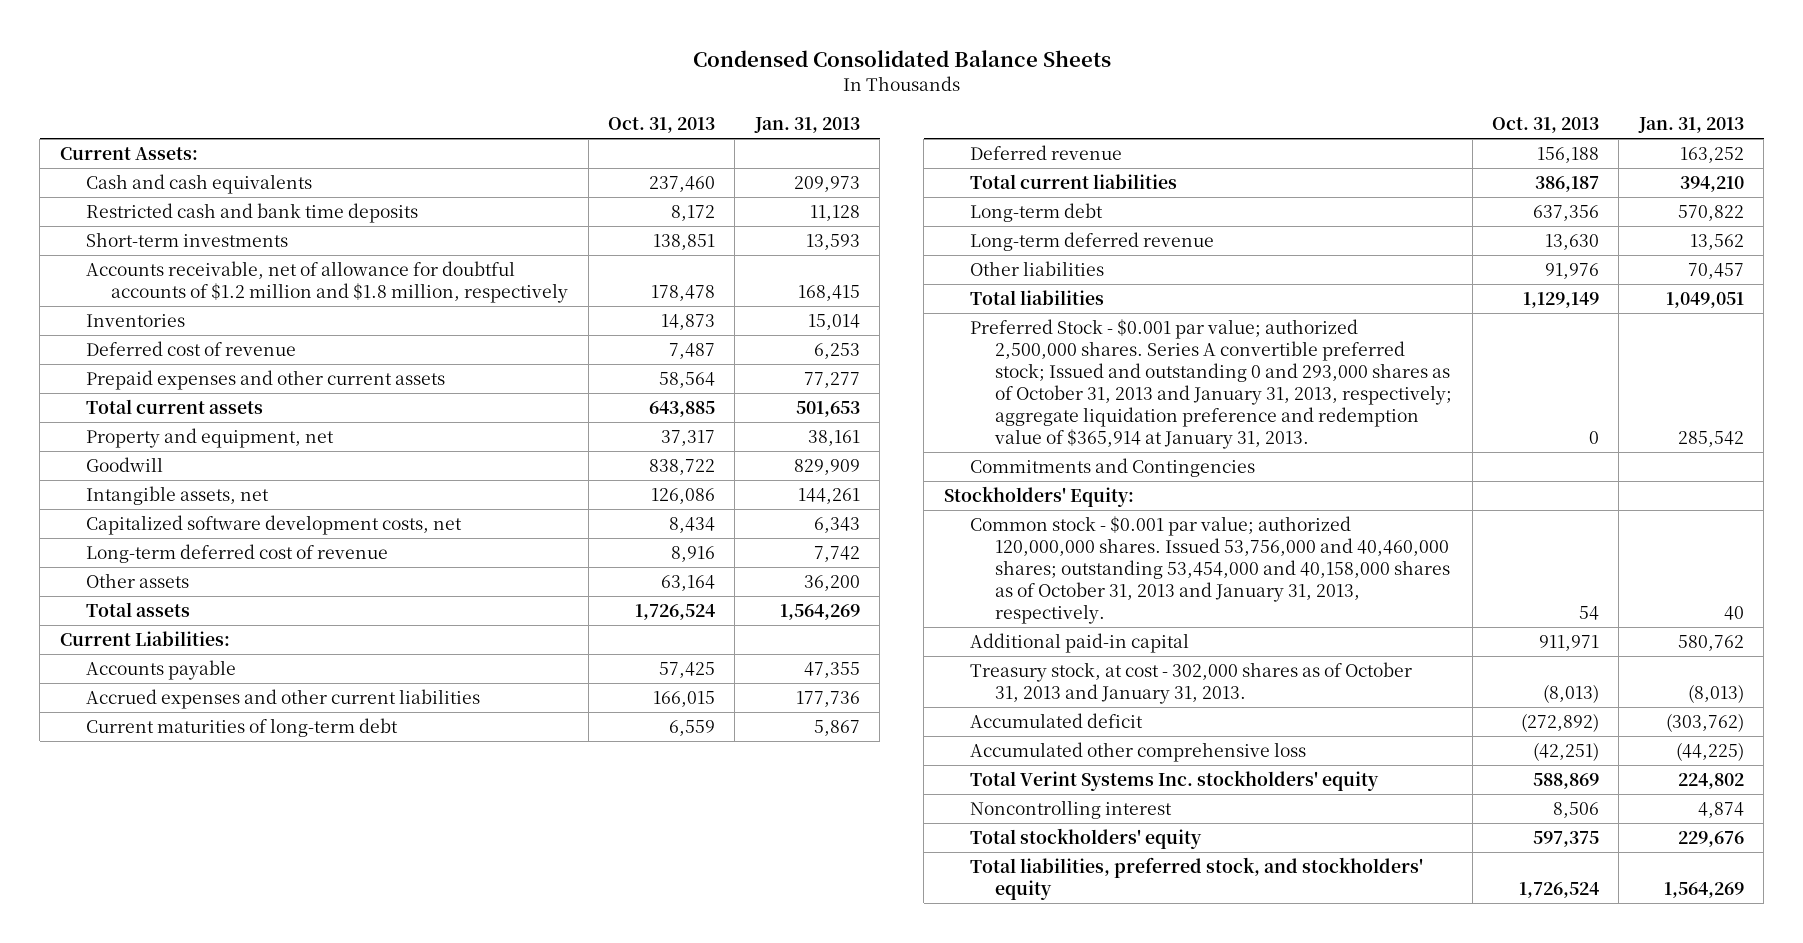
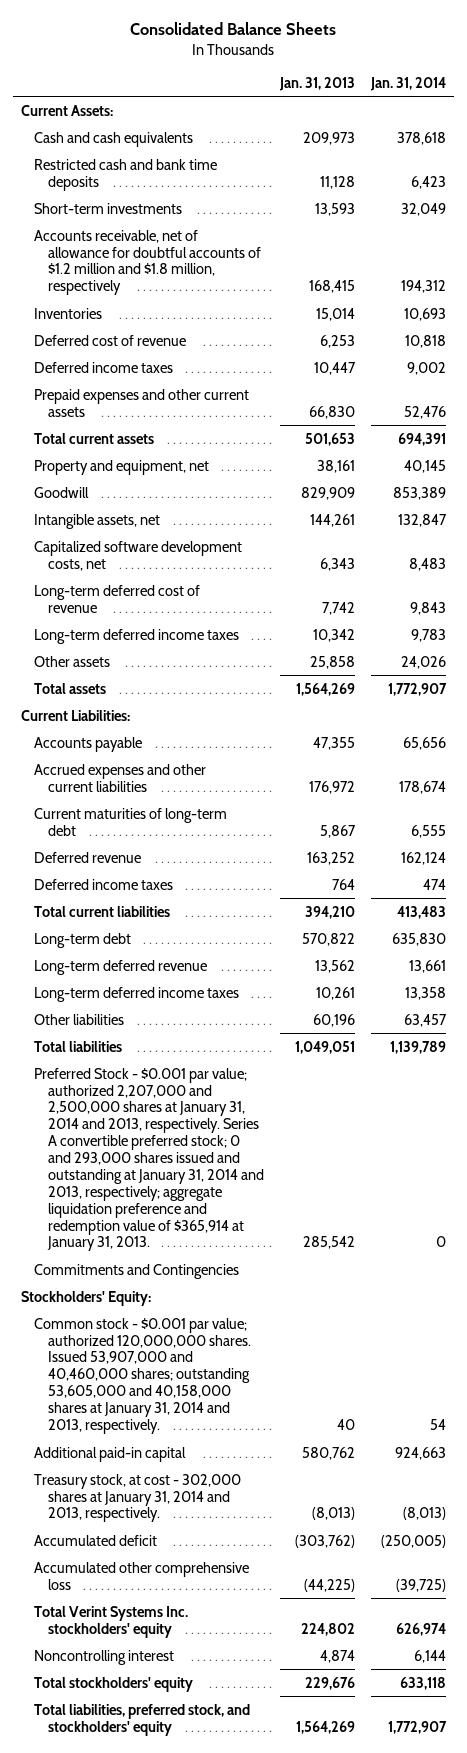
- Condensed Consolidated Balance Sheets
+ Consolidated Balance Sheets
- | Oct. 31, 2013 | Jan. 31, 2013
+ | Jan. 31, 2013 | Jan. 31, 2014
- Prepaid expenses and other current assets | 58,564 | 77,277
+ Deferred income taxes | 10,447 | 9,002
+ Prepaid expenses and other current assets | 66,830 | 52,476
- Other assets | 63,164 | 36,200
+ Long-term deferred income taxes | 10,342 | 9,783
+ Other assets | 25,858 | 24,026
- Accrued expenses and other current liabilities | 166,015 | 177,736
+ Accrued expenses and other current liabilities | 176,972 | 178,674
+ Deferred income taxes | 764 | 474
- Other liabilities | 91,976 | 70,457
+ Long-term deferred income taxes | 10,261 | 13,358
+ Other liabilities | 60,196 | 63,457
- Preferred Stock - $0.001 par value; authorized 2,500,000 shares. Series A convertible preferred stock; Issued and outstanding 0 and 293,000 shares as of October 31, 2013 and January 31, 2013, respectively; aggregate liquidation preference and redemption value of $365,914 at January 31, 2013. | 0 | 285,542
+ Preferred Stock - $0.001 par value; authorized 2,207,000 and 2,500,000 shares at January 31, 2014 and 2013, respectively. Series A convertible preferred stock; 0 and 293,000 shares issued and outstanding at January 31, 2014 and 2013, respectively; aggregate liquidation preference and redemption value of $365,914 at January 31, 2013. | 285,542 | 0
- Common stock - $0.001 par value; authorized 120,000,000 shares. Issued 53,756,000 and 40,460,000 shares; outstanding 53,454,000 and 40,158,000 shares as of October 31, 2013 and January 31, 2013, respectively. | 54 | 40
+ Common stock - $0.001 par value; authorized 120,000,000 shares. Issued 53,907,000 and 40,460,000 shares; outstanding 53,605,000 and 40,158,000 shares at January 31, 2014 and 2013, respectively. | 40 | 54
- Treasury stock, at cost - 302,000 shares as of October 31, 2013 and January 31, 2013. | (8,013) | (8,013)
+ Treasury stock, at cost - 302,000 shares at January 31, 2014 and 2013, respectively. | (8,013) | (8,013)

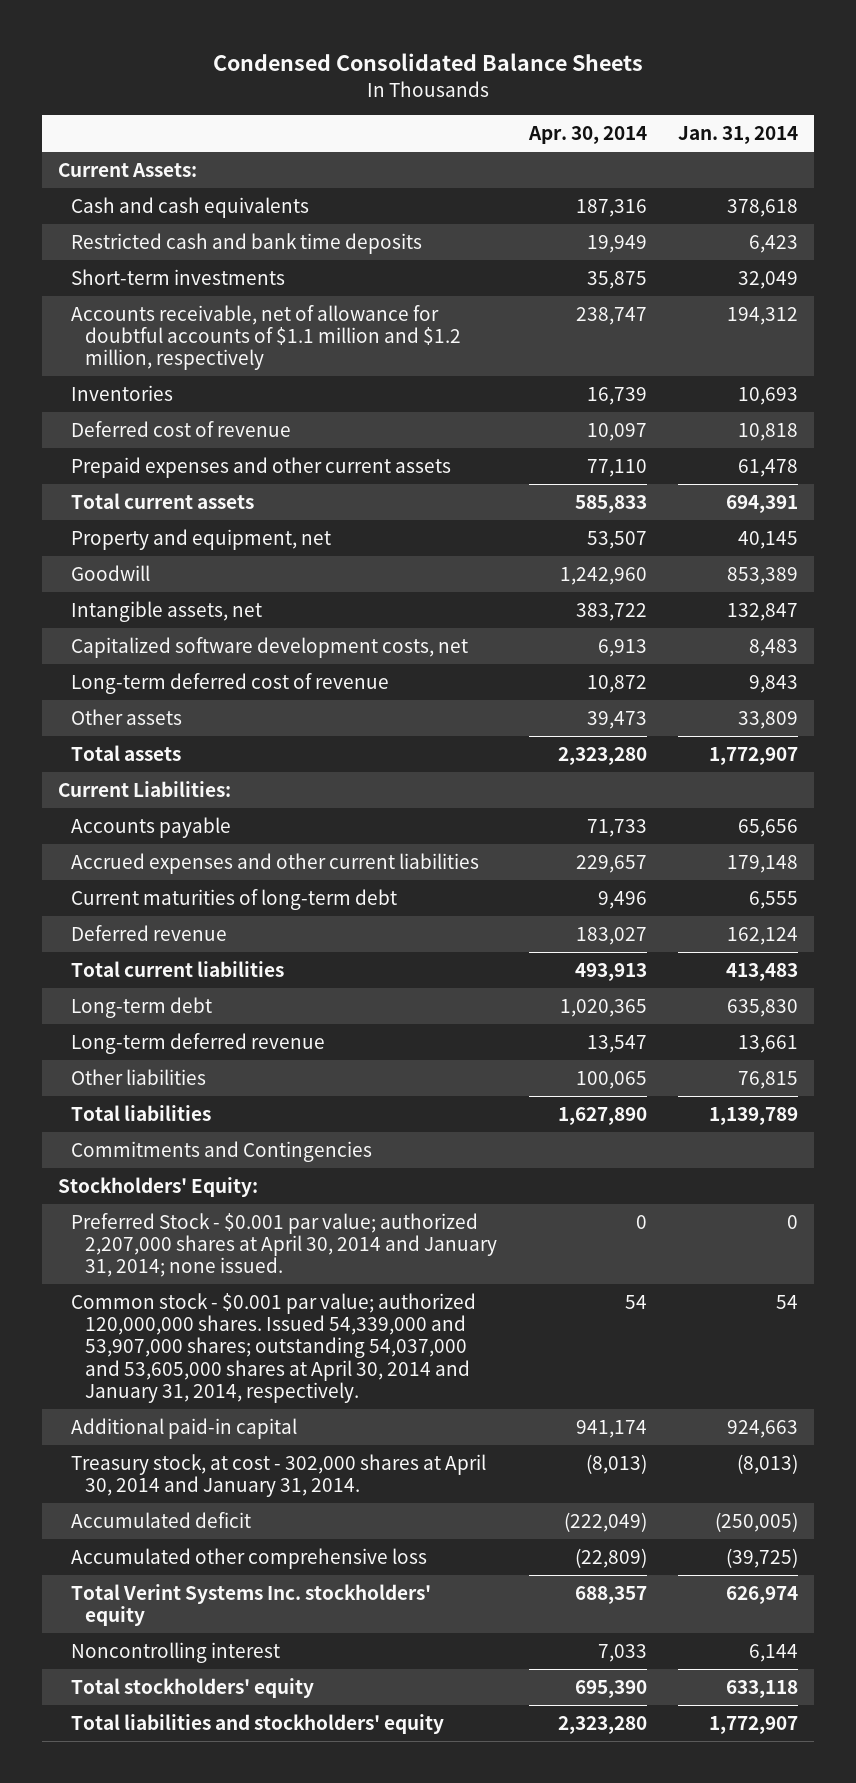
- Consolidated Balance Sheets
+ Condensed Consolidated Balance Sheets
- | Jan. 31, 2013 | Jan. 31, 2014
+ | Apr. 30, 2014 | Jan. 31, 2014
- Accounts receivable, net of allowance for doubtful accounts of $1.2 million and $1.8 million, respectively | 168,415 | 194,312
+ Accounts receivable, net of allowance for doubtful accounts of $1.1 million and $1.2 million, respectively | 238,747 | 194,312
- Deferred income taxes | 10,447 | 9,002
- Prepaid expenses and other current assets | 66,830 | 52,476
+ Prepaid expenses and other current assets | 77,110 | 61,478
- Long-term deferred income taxes | 10,342 | 9,783
- Other assets | 25,858 | 24,026
+ Other assets | 39,473 | 33,809
- Accrued expenses and other current liabilities | 176,972 | 178,674
+ Accrued expenses and other current liabilities | 229,657 | 179,148
- Deferred income taxes | 764 | 474
- Long-term deferred income taxes | 10,261 | 13,358
- Other liabilities | 60,196 | 63,457
+ Other liabilities | 100,065 | 76,815
- Preferred Stock - $0.001 par value; authorized 2,207,000 and 2,500,000 shares at January 31, 2014 and 2013, respectively. Series A convertible preferred stock; 0 and 293,000 shares issued and outstanding at January 31, 2014 and 2013, respectively; aggregate liquidation preference and redemption value of $365,914 at January 31, 2013. | 285,542 | 0
- Common stock - $0.001 par value; authorized 120,000,000 shares. Issued 53,907,000 and 40,460,000 shares; outstanding 53,605,000 and 40,158,000 shares at January 31, 2014 and 2013, respectively. | 40 | 54
+ Preferred Stock - $0.001 par value; authorized 2,207,000 shares at April 30, 2014 and January 31, 2014; none issued. | 0 | 0
+ Common stock - $0.001 par value; authorized 120,000,000 shares. Issued 54,339,000 and 53,907,000 shares; outstanding 54,037,000 and 53,605,000 shares at April 30, 2014 and January 31, 2014, respectively. | 54 | 54
- Treasury stock, at cost - 302,000 shares at January 31, 2014 and 2013, respectively. | (8,013) | (8,013)
+ Treasury stock, at cost - 302,000 shares at April 30, 2014 and January 31, 2014. | (8,013) | (8,013)
- Total liabilities, preferred stock, and stockholders' equity | 1,564,269 | 1,772,907
+ Total liabilities and stockholders' equity | 2,323,280 | 1,772,907

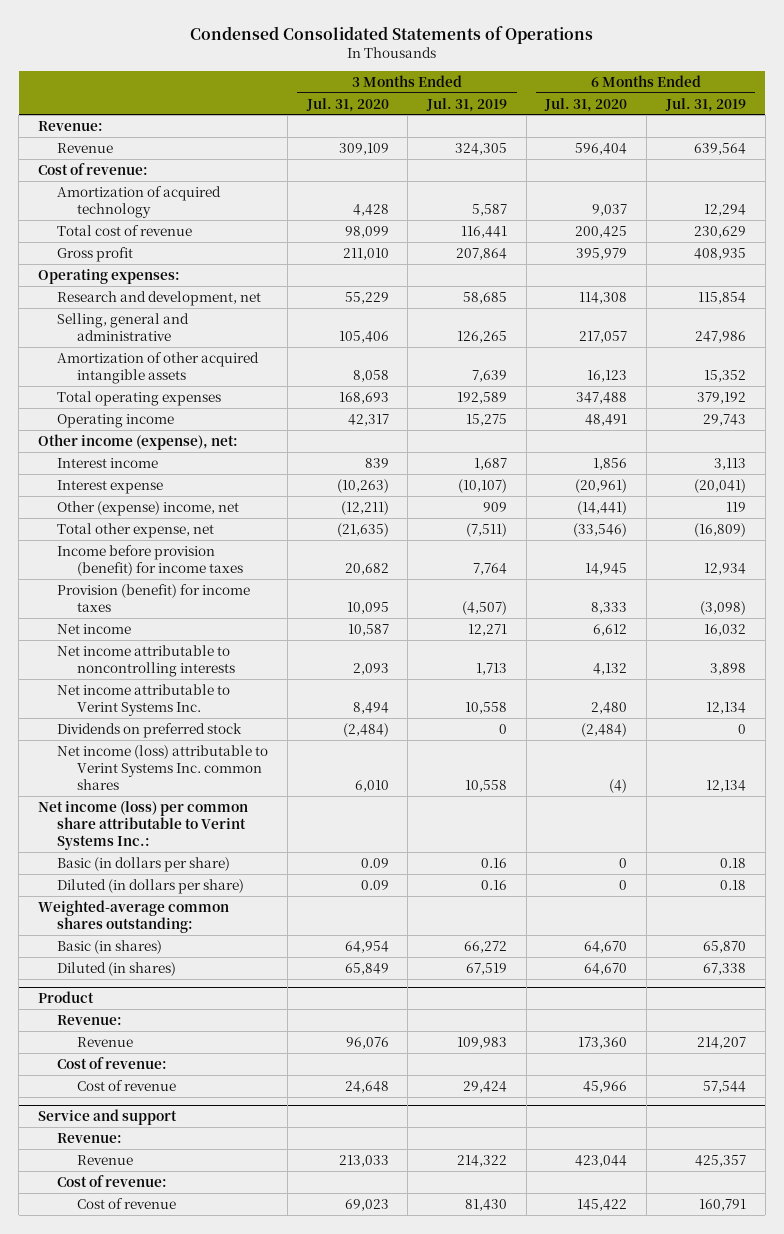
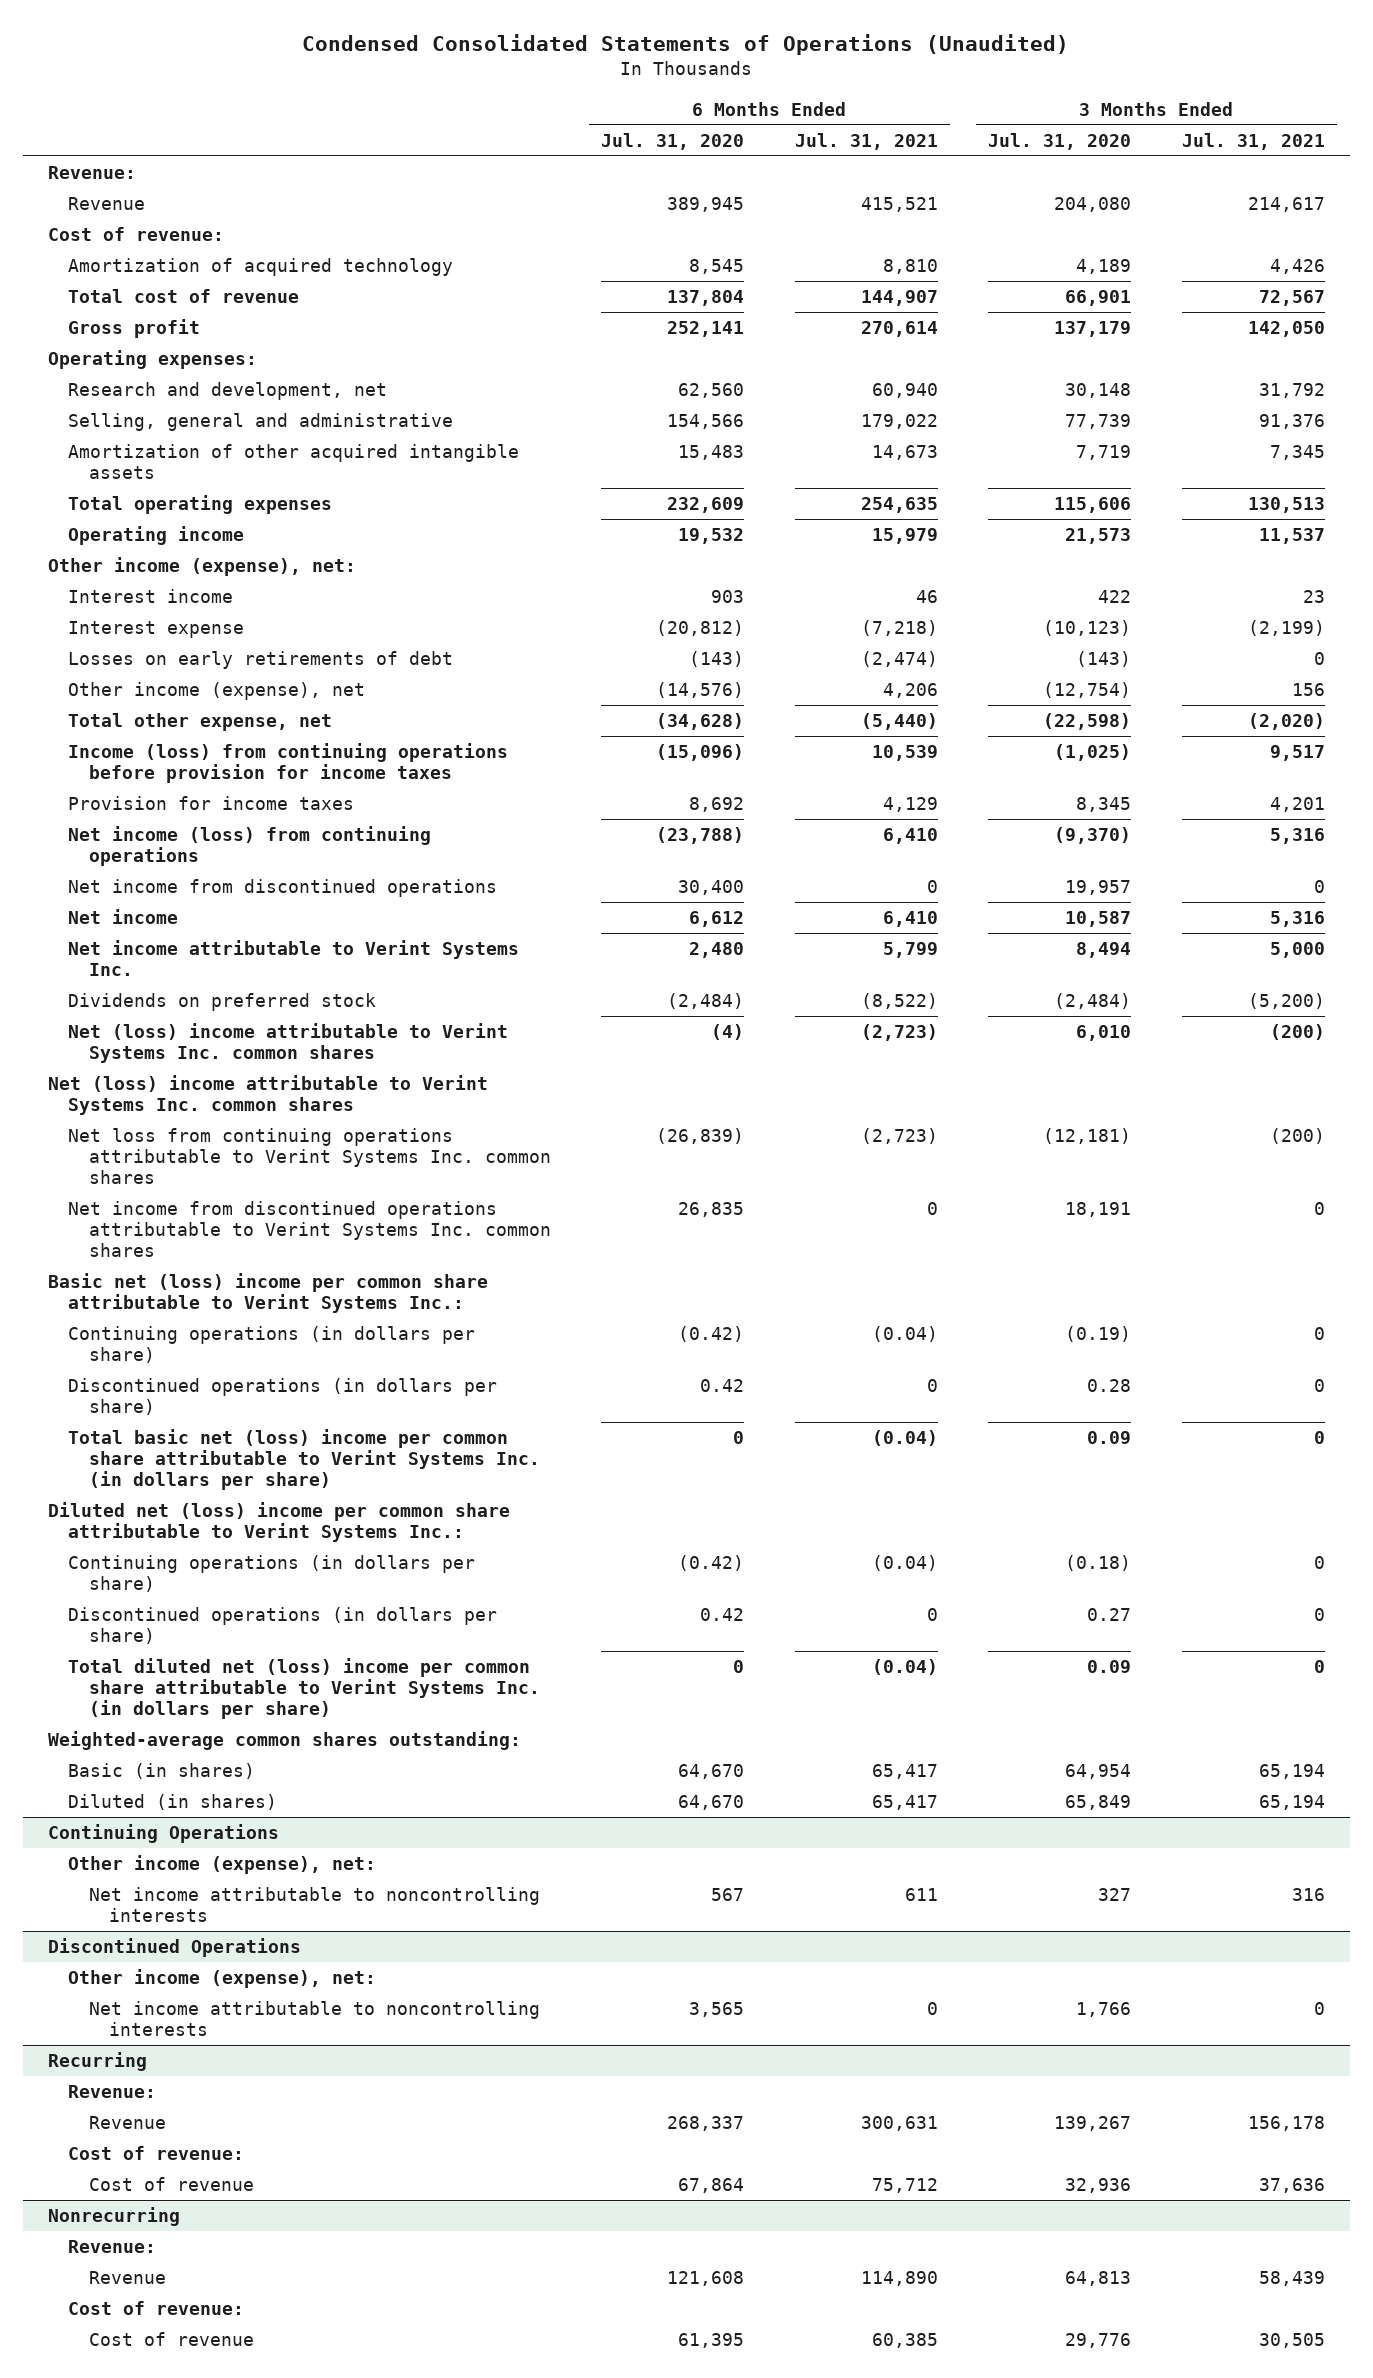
- Condensed Consolidated Statements of Operations
+ Condensed Consolidated Statements of Operations (Unaudited)
- | 3 Months Ended Jul. 31, 2020 | 3 Months Ended Jul. 31, 2019 | 6 Months Ended Jul. 31, 2020 | 6 Months Ended Jul. 31, 2019
+ | 6 Months Ended Jul. 31, 2020 | 6 Months Ended Jul. 31, 2021 | 3 Months Ended Jul. 31, 2020 | 3 Months Ended Jul. 31, 2021
- Revenue | 309,109 | 324,305 | 596,404 | 639,564
+ Revenue | 389,945 | 415,521 | 204,080 | 214,617
- Amortization of acquired technology | 4,428 | 5,587 | 9,037 | 12,294
- Total cost of revenue | 98,099 | 116,441 | 200,425 | 230,629
- Gross profit | 211,010 | 207,864 | 395,979 | 408,935
+ Amortization of acquired technology | 8,545 | 8,810 | 4,189 | 4,426
+ Total cost of revenue | 137,804 | 144,907 | 66,901 | 72,567
+ Gross profit | 252,141 | 270,614 | 137,179 | 142,050
- Research and development, net | 55,229 | 58,685 | 114,308 | 115,854
- Selling, general and administrative | 105,406 | 126,265 | 217,057 | 247,986
- Amortization of other acquired intangible assets | 8,058 | 7,639 | 16,123 | 15,352
- Total operating expenses | 168,693 | 192,589 | 347,488 | 379,192
- Operating income | 42,317 | 15,275 | 48,491 | 29,743
+ Research and development, net | 62,560 | 60,940 | 30,148 | 31,792
+ Selling, general and administrative | 154,566 | 179,022 | 77,739 | 91,376
+ Amortization of other acquired intangible assets | 15,483 | 14,673 | 7,719 | 7,345
+ Total operating expenses | 232,609 | 254,635 | 115,606 | 130,513
+ Operating income | 19,532 | 15,979 | 21,573 | 11,537
- Interest income | 839 | 1,687 | 1,856 | 3,113
- Interest expense | (10,263) | (10,107) | (20,961) | (20,041)
- Other (expense) income, net | (12,211) | 909 | (14,441) | 119
- Total other expense, net | (21,635) | (7,511) | (33,546) | (16,809)
- Income before provision (benefit) for income taxes | 20,682 | 7,764 | 14,945 | 12,934
- Provision (benefit) for income taxes | 10,095 | (4,507) | 8,333 | (3,098)
+ Interest income | 903 | 46 | 422 | 23
+ Interest expense | (20,812) | (7,218) | (10,123) | (2,199)
+ Losses on early retirements of debt | (143) | (2,474) | (143) | 0
+ Other income (expense), net | (14,576) | 4,206 | (12,754) | 156
+ Total other expense, net | (34,628) | (5,440) | (22,598) | (2,020)
+ Income (loss) from continuing operations before provision for income taxes | (15,096) | 10,539 | (1,025) | 9,517
+ Provision for income taxes | 8,692 | 4,129 | 8,345 | 4,201
+ Net income (loss) from continuing operations | (23,788) | 6,410 | (9,370) | 5,316
+ Net income from discontinued operations | 30,400 | 0 | 19,957 | 0
- Net income attributable to noncontrolling interests | 2,093 | 1,713 | 4,132 | 3,898
- Net income (loss) attributable to Verint Systems Inc. common shares | 6,010 | 10,558 | (4) | 12,134
- Net income (loss) per common share attributable to Verint Systems Inc.:
- Basic (in dollars per share) | 0.09 | 0.16 | 0 | 0.18
- Diluted (in dollars per share) | 0.09 | 0.16 | 0 | 0.18
+ Net (loss) income attributable to Verint Systems Inc. common shares | (4) | (2,723) | 6,010 | (200)
+ Net (loss) income attributable to Verint Systems Inc. common shares
+ Net loss from continuing operations attributable to Verint Systems Inc. common shares | (26,839) | (2,723) | (12,181) | (200)
+ Net income from discontinued operations attributable to Verint Systems Inc. common shares | 26,835 | 0 | 18,191 | 0
+ Basic net (loss) income per common share attributable to Verint Systems Inc.:
+ Continuing operations (in dollars per share) | (0.42) | (0.04) | (0.19) | 0
+ Discontinued operations (in dollars per share) | 0.42 | 0 | 0.28 | 0
+ Total basic net (loss) income per common share attributable to Verint Systems Inc. (in dollars per share) | 0 | (0.04) | 0.09 | 0
+ Diluted net (loss) income per common share attributable to Verint Systems Inc.:
+ Continuing operations (in dollars per share) | (0.42) | (0.04) | (0.18) | 0
+ Discontinued operations (in dollars per share) | 0.42 | 0 | 0.27 | 0
+ Total diluted net (loss) income per common share attributable to Verint Systems Inc. (in dollars per share) | 0 | (0.04) | 0.09 | 0
- Product
+ Continuing Operations
+ Other income (expense), net:
+ Net income attributable to noncontrolling interests | 567 | 611 | 327 | 316
+ Discontinued Operations
+ Other income (expense), net:
+ Net income attributable to noncontrolling interests | 3,565 | 0 | 1,766 | 0
+ Recurring
- Revenue | 96,076 | 109,983 | 173,360 | 214,207
+ Revenue | 268,337 | 300,631 | 139,267 | 156,178
- Cost of revenue | 24,648 | 29,424 | 45,966 | 57,544
- Service and support
+ Cost of revenue | 67,864 | 75,712 | 32,936 | 37,636
+ Nonrecurring
- Revenue | 213,033 | 214,322 | 423,044 | 425,357
+ Revenue | 121,608 | 114,890 | 64,813 | 58,439
- Cost of revenue | 69,023 | 81,430 | 145,422 | 160,791
+ Cost of revenue | 61,395 | 60,385 | 29,776 | 30,505

